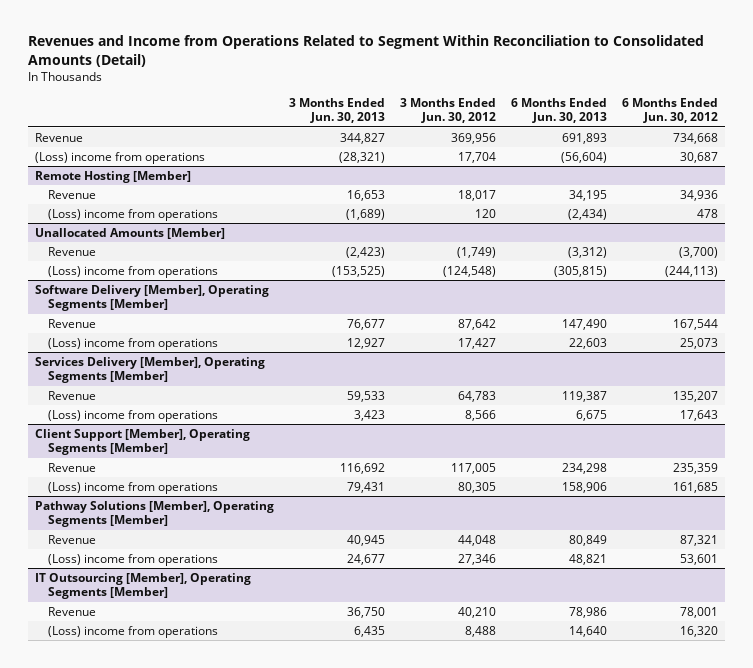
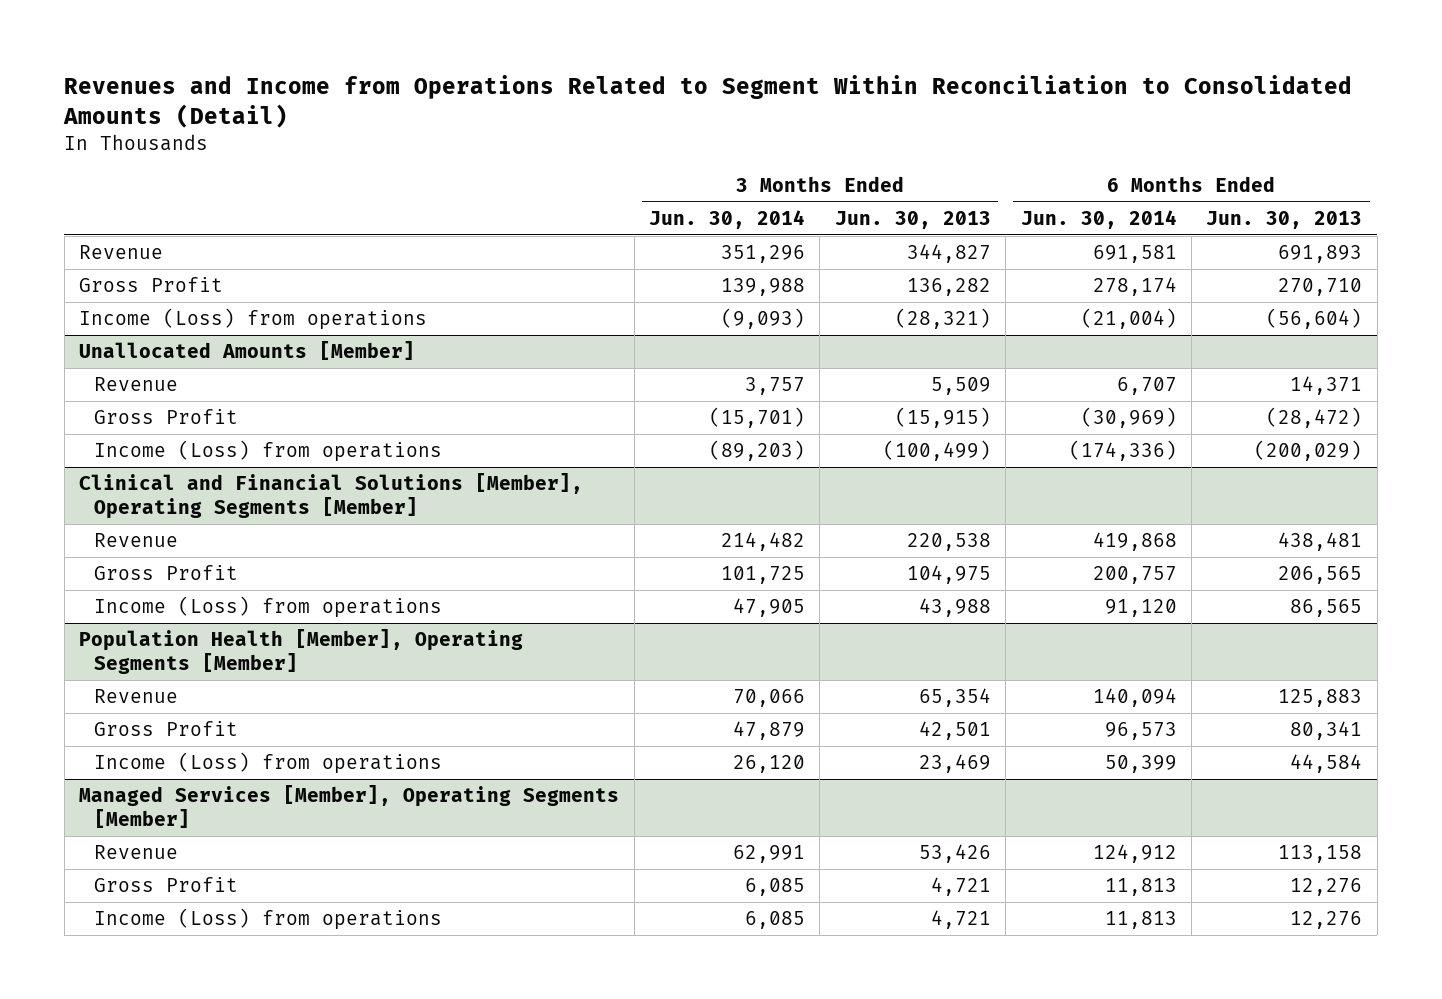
- | 3 Months Ended Jun. 30, 2013 | 3 Months Ended Jun. 30, 2012 | 6 Months Ended Jun. 30, 2013 | 6 Months Ended Jun. 30, 2012
+ | 3 Months Ended Jun. 30, 2014 | 3 Months Ended Jun. 30, 2013 | 6 Months Ended Jun. 30, 2014 | 6 Months Ended Jun. 30, 2013
- (Loss) income from operations | (28,321) | 17,704 | (56,604) | 30,687
- Remote Hosting [Member]
- Revenue | 16,653 | 18,017 | 34,195 | 34,936
- (Loss) income from operations | (1,689) | 120 | (2,434) | 478
+ Gross Profit | 139,988 | 136,282 | 278,174 | 270,710
+ Income (Loss) from operations | (9,093) | (28,321) | (21,004) | (56,604)
@ Unallocated Amounts [Member]
- Revenue | (2,423) | (1,749) | (3,312) | (3,700)
- (Loss) income from operations | (153,525) | (124,548) | (305,815) | (244,113)
- Software Delivery [Member], Operating Segments [Member]
- Revenue | 76,677 | 87,642 | 147,490 | 167,544
- (Loss) income from operations | 12,927 | 17,427 | 22,603 | 25,073
- Services Delivery [Member], Operating Segments [Member]
- Revenue | 59,533 | 64,783 | 119,387 | 135,207
- (Loss) income from operations | 3,423 | 8,566 | 6,675 | 17,643
- Client Support [Member], Operating Segments [Member]
- Revenue | 116,692 | 117,005 | 234,298 | 235,359
- (Loss) income from operations | 79,431 | 80,305 | 158,906 | 161,685
- Pathway Solutions [Member], Operating Segments [Member]
- Revenue | 40,945 | 44,048 | 80,849 | 87,321
- (Loss) income from operations | 24,677 | 27,346 | 48,821 | 53,601
- IT Outsourcing [Member], Operating Segments [Member]
- Revenue | 36,750 | 40,210 | 78,986 | 78,001
- (Loss) income from operations | 6,435 | 8,488 | 14,640 | 16,320
@ Unallocated Amounts [Member]
+ Revenue | 3,757 | 5,509 | 6,707 | 14,371
+ Gross Profit | (15,701) | (15,915) | (30,969) | (28,472)
+ Income (Loss) from operations | (89,203) | (100,499) | (174,336) | (200,029)
+ Clinical and Financial Solutions [Member], Operating Segments [Member]
+ Revenue | 214,482 | 220,538 | 419,868 | 438,481
+ Gross Profit | 101,725 | 104,975 | 200,757 | 206,565
+ Income (Loss) from operations | 47,905 | 43,988 | 91,120 | 86,565
+ Population Health [Member], Operating Segments [Member]
+ Revenue | 70,066 | 65,354 | 140,094 | 125,883
+ Gross Profit | 47,879 | 42,501 | 96,573 | 80,341
+ Income (Loss) from operations | 26,120 | 23,469 | 50,399 | 44,584
+ Managed Services [Member], Operating Segments [Member]
+ Revenue | 62,991 | 53,426 | 124,912 | 113,158
+ Gross Profit | 6,085 | 4,721 | 11,813 | 12,276
+ Income (Loss) from operations | 6,085 | 4,721 | 11,813 | 12,276

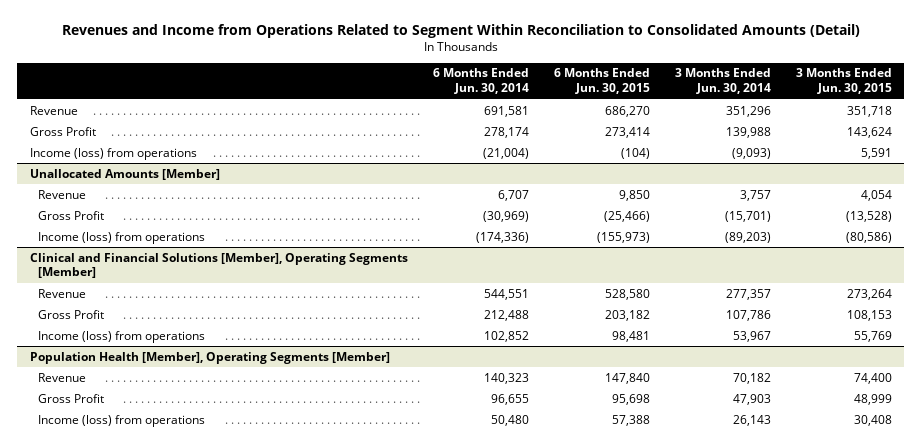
- | 3 Months Ended Jun. 30, 2014 | 3 Months Ended Jun. 30, 2013 | 6 Months Ended Jun. 30, 2014 | 6 Months Ended Jun. 30, 2013
+ | 6 Months Ended Jun. 30, 2014 | 6 Months Ended Jun. 30, 2015 | 3 Months Ended Jun. 30, 2014 | 3 Months Ended Jun. 30, 2015
- Income (Loss) from operations | (9,093) | (28,321) | (21,004) | (56,604)
+ Income (loss) from operations | (21,004) | (104) | (9,093) | 5,591
@ Unallocated Amounts [Member]
- Income (Loss) from operations | (89,203) | (100,499) | (174,336) | (200,029)
+ Income (loss) from operations | (174,336) | (155,973) | (89,203) | (80,586)
@ Clinical and Financial Solutions [Member], Operating Segments [Member]
- Revenue | 214,482 | 220,538 | 419,868 | 438,481
- Gross Profit | 101,725 | 104,975 | 200,757 | 206,565
- Income (Loss) from operations | 47,905 | 43,988 | 91,120 | 86,565
+ Revenue | 544,551 | 528,580 | 277,357 | 273,264
+ Gross Profit | 212,488 | 203,182 | 107,786 | 108,153
+ Income (loss) from operations | 102,852 | 98,481 | 53,967 | 55,769
@ Population Health [Member], Operating Segments [Member]
- Revenue | 70,066 | 65,354 | 140,094 | 125,883
- Gross Profit | 47,879 | 42,501 | 96,573 | 80,341
- Income (Loss) from operations | 26,120 | 23,469 | 50,399 | 44,584
- Managed Services [Member], Operating Segments [Member]
- Revenue | 62,991 | 53,426 | 124,912 | 113,158
- Gross Profit | 6,085 | 4,721 | 11,813 | 12,276
- Income (Loss) from operations | 6,085 | 4,721 | 11,813 | 12,276
@ Population Health [Member], Operating Segments [Member]
+ Revenue | 140,323 | 147,840 | 70,182 | 74,400
+ Gross Profit | 96,655 | 95,698 | 47,903 | 48,999
+ Income (loss) from operations | 50,480 | 57,388 | 26,143 | 30,408

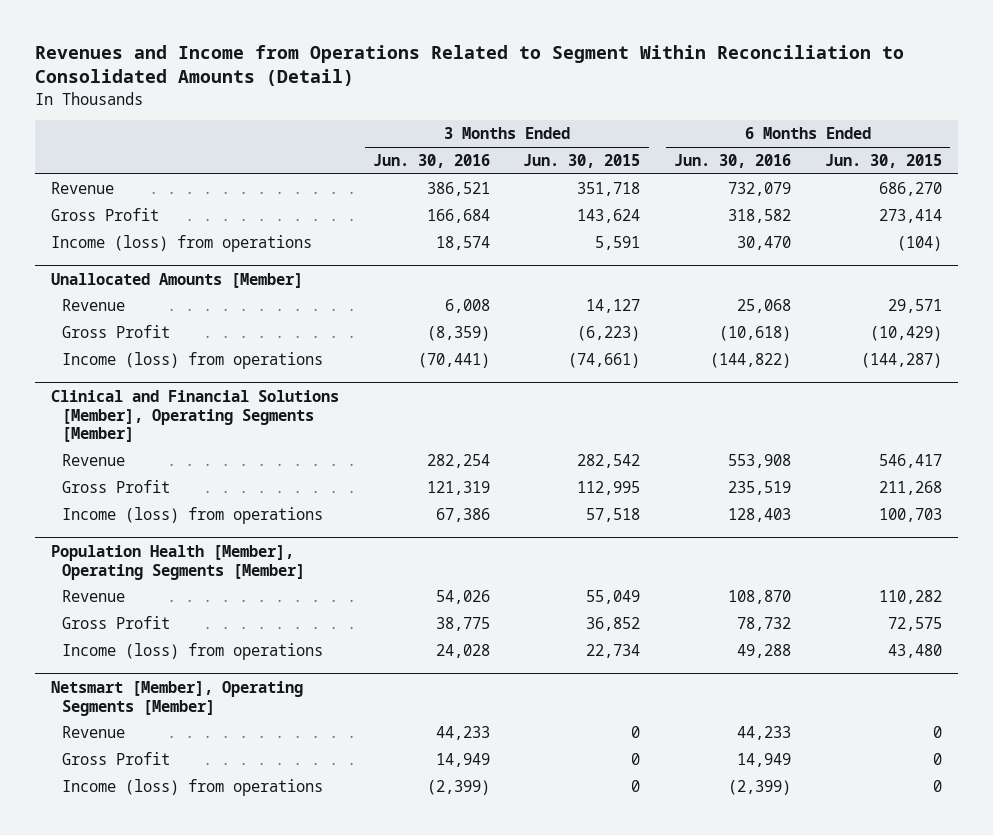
- | 6 Months Ended Jun. 30, 2014 | 6 Months Ended Jun. 30, 2015 | 3 Months Ended Jun. 30, 2014 | 3 Months Ended Jun. 30, 2015
+ | 3 Months Ended Jun. 30, 2016 | 3 Months Ended Jun. 30, 2015 | 6 Months Ended Jun. 30, 2016 | 6 Months Ended Jun. 30, 2015
@ Unallocated Amounts [Member]
- Revenue | 6,707 | 9,850 | 3,757 | 4,054
- Gross Profit | (30,969) | (25,466) | (15,701) | (13,528)
- Income (loss) from operations | (174,336) | (155,973) | (89,203) | (80,586)
+ Revenue | 6,008 | 14,127 | 25,068 | 29,571
+ Gross Profit | (8,359) | (6,223) | (10,618) | (10,429)
+ Income (loss) from operations | (70,441) | (74,661) | (144,822) | (144,287)
@ Clinical and Financial Solutions [Member], Operating Segments [Member]
- Revenue | 544,551 | 528,580 | 277,357 | 273,264
- Gross Profit | 212,488 | 203,182 | 107,786 | 108,153
- Income (loss) from operations | 102,852 | 98,481 | 53,967 | 55,769
+ Revenue | 282,254 | 282,542 | 553,908 | 546,417
+ Gross Profit | 121,319 | 112,995 | 235,519 | 211,268
+ Income (loss) from operations | 67,386 | 57,518 | 128,403 | 100,703
@ Population Health [Member], Operating Segments [Member]
- Revenue | 140,323 | 147,840 | 70,182 | 74,400
- Gross Profit | 96,655 | 95,698 | 47,903 | 48,999
- Income (loss) from operations | 50,480 | 57,388 | 26,143 | 30,408
+ Revenue | 54,026 | 55,049 | 108,870 | 110,282
+ Gross Profit | 38,775 | 36,852 | 78,732 | 72,575
+ Income (loss) from operations | 24,028 | 22,734 | 49,288 | 43,480
+ Netsmart [Member], Operating Segments [Member]
+ Revenue | 44,233 | 0 | 44,233 | 0
+ Gross Profit | 14,949 | 0 | 14,949 | 0
+ Income (loss) from operations | (2,399) | 0 | (2,399) | 0

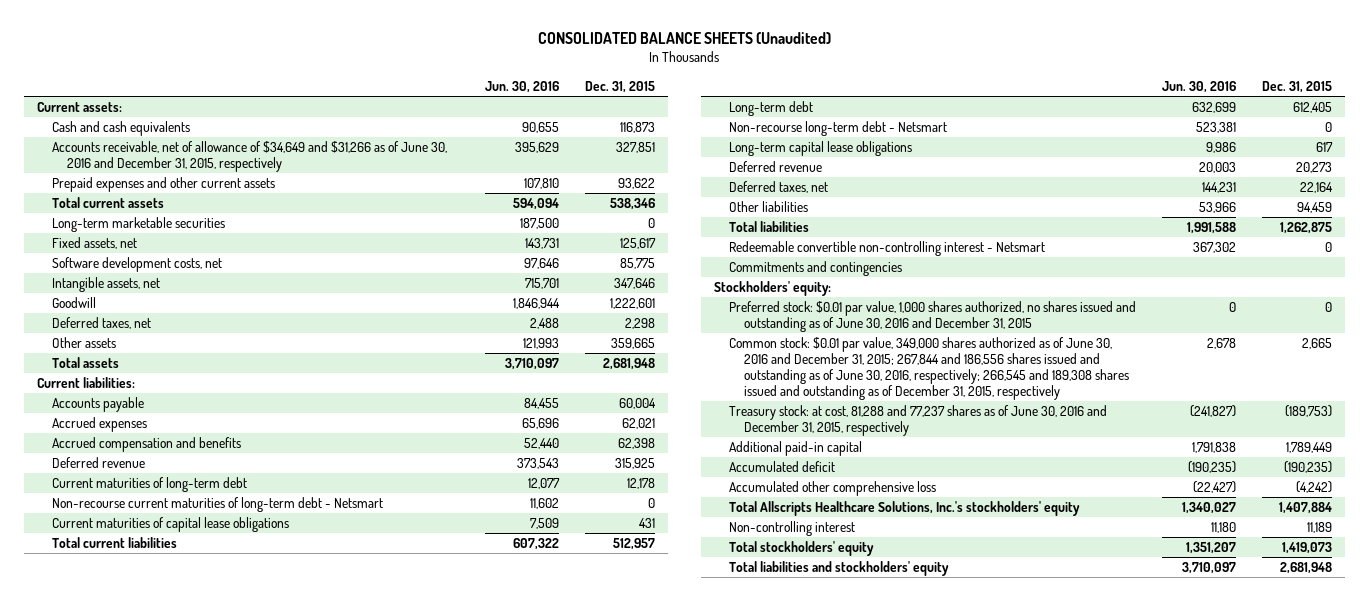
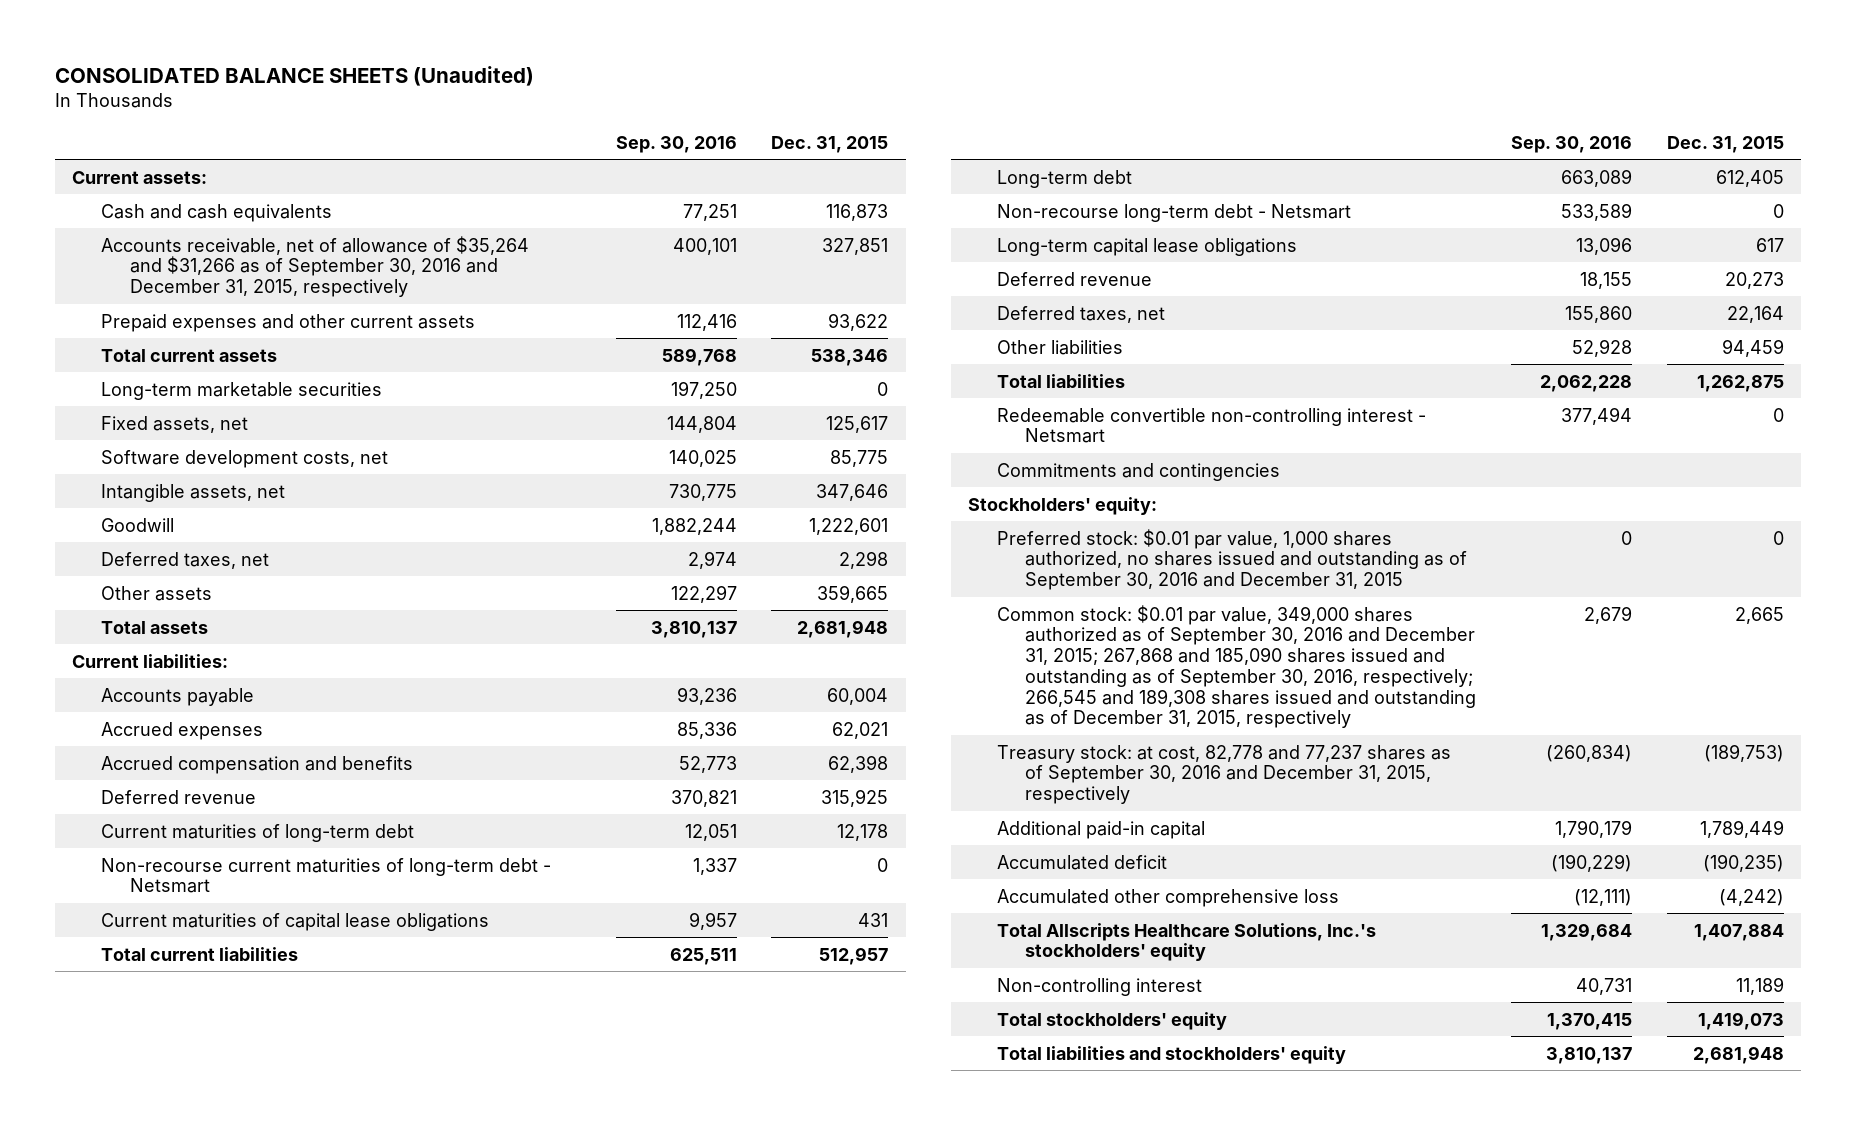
- | Jun. 30, 2016 | Dec. 31, 2015
+ | Sep. 30, 2016 | Dec. 31, 2015
- Accounts receivable, net of allowance of $34,649 and $31,266 as of June 30, 2016 and December 31, 2015, respectively | 395,629 | 327,851
+ Accounts receivable, net of allowance of $35,264 and $31,266 as of September 30, 2016 and December 31, 2015, respectively | 400,101 | 327,851
- Preferred stock: $0.01 par value, 1,000 shares authorized, no shares issued and outstanding as of June 30, 2016 and December 31, 2015 | 0 | 0
- Common stock: $0.01 par value, 349,000 shares authorized as of June 30, 2016 and December 31, 2015; 267,844 and 186,556 shares issued and outstanding as of June 30, 2016, respectively; 266,545 and 189,308 shares issued and outstanding as of December 31, 2015, respectively | 2,678 | 2,665
- Treasury stock: at cost, 81,288 and 77,237 shares as of June 30, 2016 and December 31, 2015, respectively | (241,827) | (189,753)
+ Preferred stock: $0.01 par value, 1,000 shares authorized, no shares issued and outstanding as of September 30, 2016 and December 31, 2015 | 0 | 0
+ Common stock: $0.01 par value, 349,000 shares authorized as of September 30, 2016 and December 31, 2015; 267,868 and 185,090 shares issued and outstanding as of September 30, 2016, respectively; 266,545 and 189,308 shares issued and outstanding as of December 31, 2015, respectively | 2,679 | 2,665
+ Treasury stock: at cost, 82,778 and 77,237 shares as of September 30, 2016 and December 31, 2015, respectively | (260,834) | (189,753)

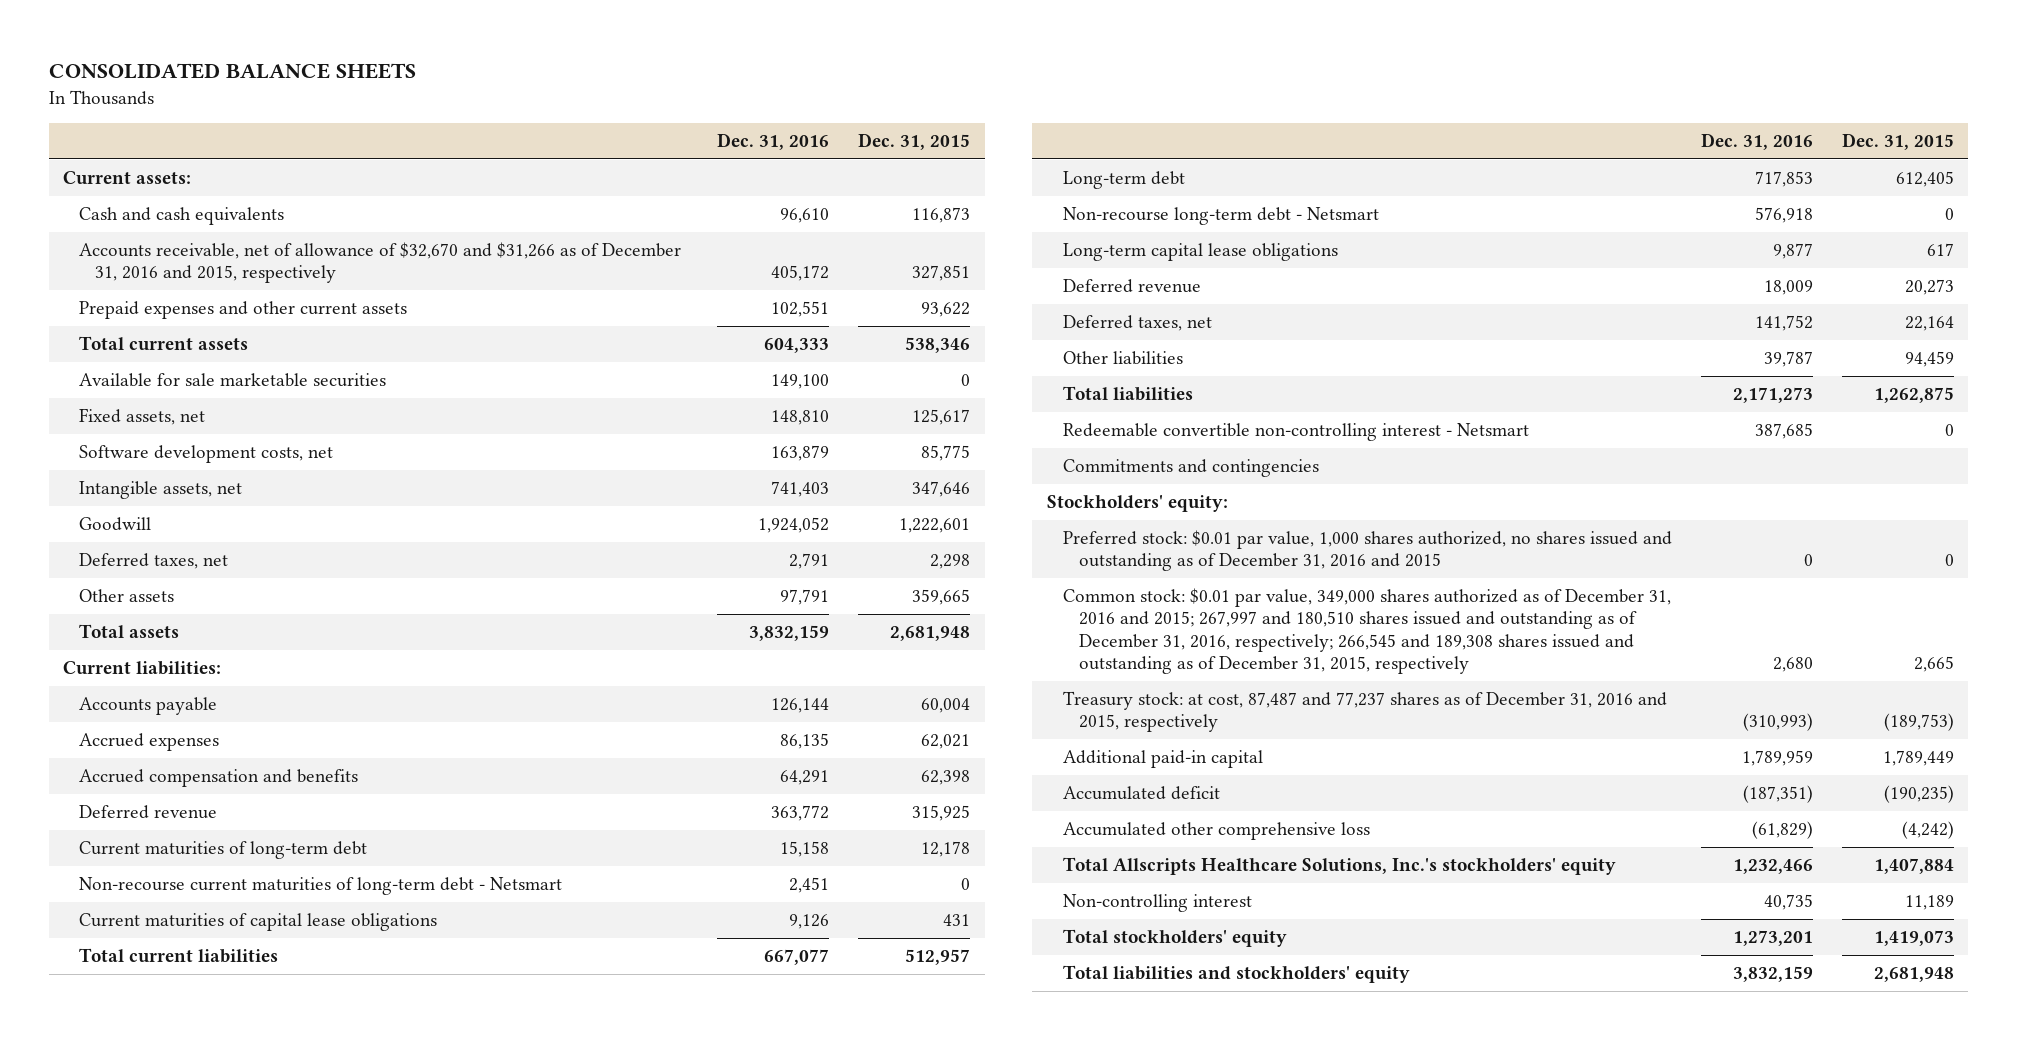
- CONSOLIDATED BALANCE SHEETS (Unaudited)
+ CONSOLIDATED BALANCE SHEETS
- | Sep. 30, 2016 | Dec. 31, 2015
+ | Dec. 31, 2016 | Dec. 31, 2015
- Accounts receivable, net of allowance of $35,264 and $31,266 as of September 30, 2016 and December 31, 2015, respectively | 400,101 | 327,851
+ Accounts receivable, net of allowance of $32,670 and $31,266 as of December 31, 2016 and 2015, respectively | 405,172 | 327,851
- Long-term marketable securities | 197,250 | 0
+ Available for sale marketable securities | 149,100 | 0
- Preferred stock: $0.01 par value, 1,000 shares authorized, no shares issued and outstanding as of September 30, 2016 and December 31, 2015 | 0 | 0
- Common stock: $0.01 par value, 349,000 shares authorized as of September 30, 2016 and December 31, 2015; 267,868 and 185,090 shares issued and outstanding as of September 30, 2016, respectively; 266,545 and 189,308 shares issued and outstanding as of December 31, 2015, respectively | 2,679 | 2,665
- Treasury stock: at cost, 82,778 and 77,237 shares as of September 30, 2016 and December 31, 2015, respectively | (260,834) | (189,753)
+ Preferred stock: $0.01 par value, 1,000 shares authorized, no shares issued and outstanding as of December 31, 2016 and 2015 | 0 | 0
+ Common stock: $0.01 par value, 349,000 shares authorized as of December 31, 2016 and 2015; 267,997 and 180,510 shares issued and outstanding as of December 31, 2016, respectively; 266,545 and 189,308 shares issued and outstanding as of December 31, 2015, respectively | 2,680 | 2,665
+ Treasury stock: at cost, 87,487 and 77,237 shares as of December 31, 2016 and 2015, respectively | (310,993) | (189,753)

